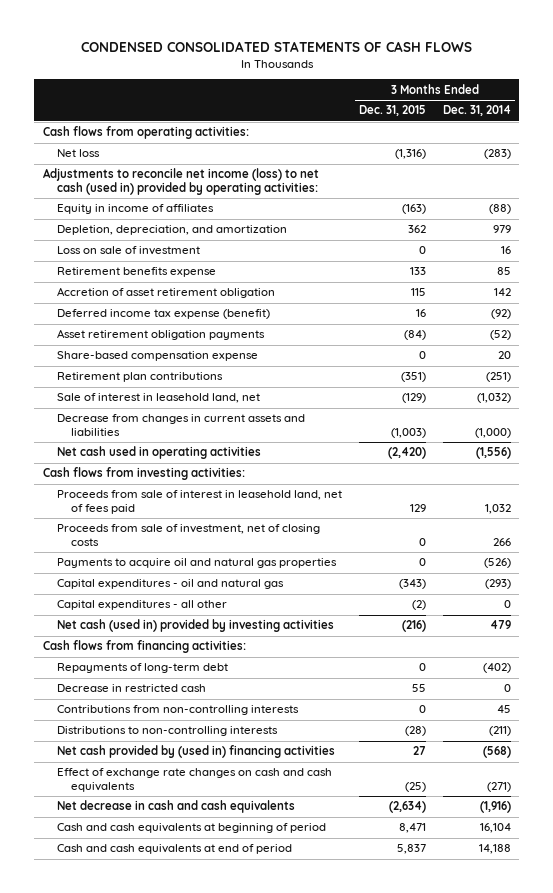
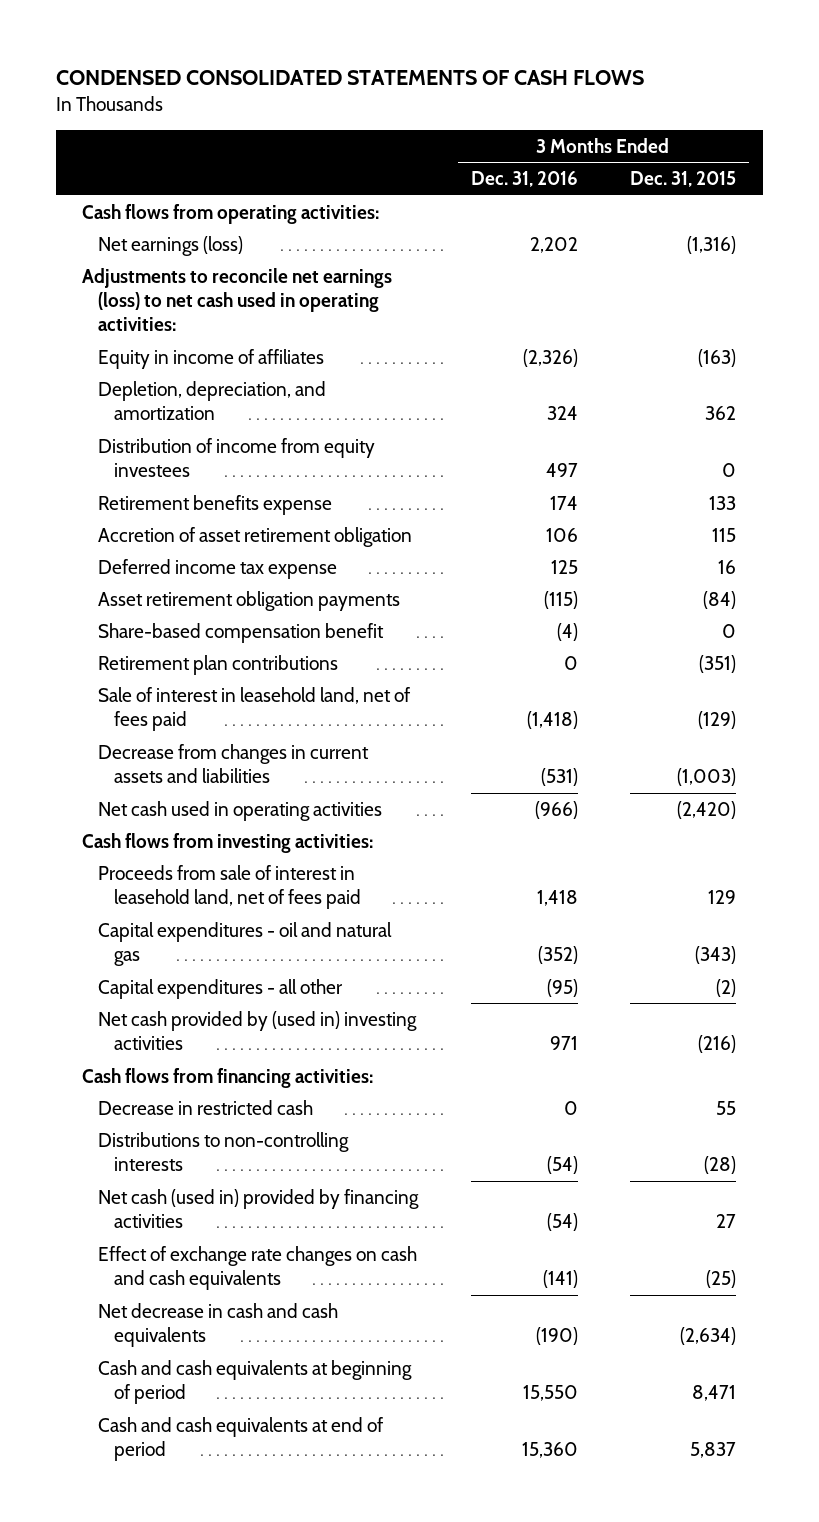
- | 3 Months Ended Dec. 31, 2015 | 3 Months Ended Dec. 31, 2014
+ | 3 Months Ended Dec. 31, 2016 | 3 Months Ended Dec. 31, 2015
- Net loss | (1,316) | (283)
- Adjustments to reconcile net income (loss) to net cash (used in) provided by operating activities:
+ Net earnings (loss) | 2,202 | (1,316)
+ Adjustments to reconcile net earnings (loss) to net cash used in operating activities:
- Loss on sale of investment | 0 | 16
+ Distribution of income from equity investees | 497 | 0
- Deferred income tax expense (benefit) | 16 | (92)
+ Deferred income tax expense | 125 | 16
- Share-based compensation expense | 0 | 20
+ Share-based compensation benefit | (4) | 0
- Sale of interest in leasehold land, net | (129) | (1,032)
+ Sale of interest in leasehold land, net of fees paid | (1,418) | (129)
- Proceeds from sale of investment, net of closing costs | 0 | 266
- Payments to acquire oil and natural gas properties | 0 | (526)
- Net cash (used in) provided by investing activities | (216) | 479
+ Net cash provided by (used in) investing activities | 971 | (216)
- Repayments of long-term debt | 0 | (402)
- Contributions from non-controlling interests | 0 | 45
- Net cash provided by (used in) financing activities | 27 | (568)
+ Net cash (used in) provided by financing activities | (54) | 27

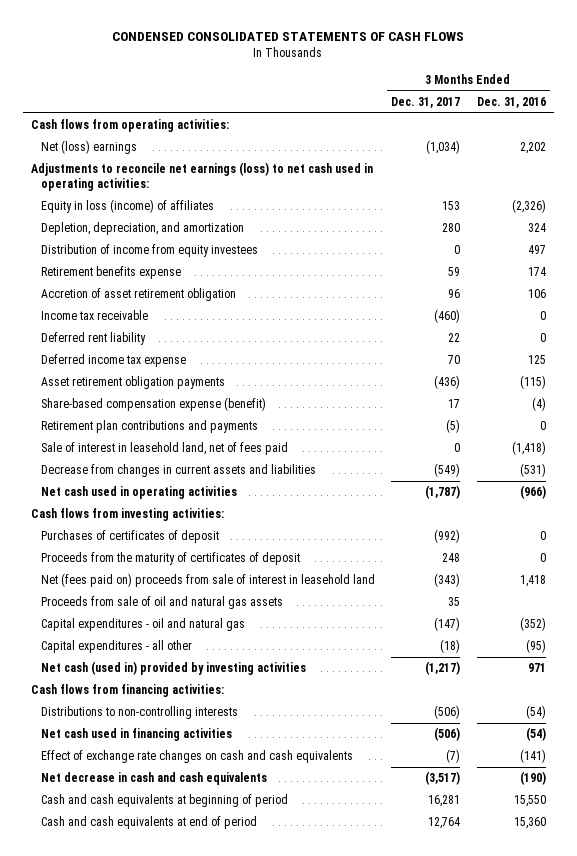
- | 3 Months Ended Dec. 31, 2016 | 3 Months Ended Dec. 31, 2015
+ | 3 Months Ended Dec. 31, 2017 | 3 Months Ended Dec. 31, 2016
- Net earnings (loss) | 2,202 | (1,316)
+ Net (loss) earnings | (1,034) | 2,202
- Equity in income of affiliates | (2,326) | (163)
+ Equity in loss (income) of affiliates | 153 | (2,326)
+ Income tax receivable | (460) | 0
+ Deferred rent liability | 22 | 0
- Share-based compensation benefit | (4) | 0
- Retirement plan contributions | 0 | (351)
+ Share-based compensation expense (benefit) | 17 | (4)
+ Retirement plan contributions and payments | (5) | 0
- Proceeds from sale of interest in leasehold land, net of fees paid | 1,418 | 129
+ Purchases of certificates of deposit | (992) | 0
+ Proceeds from the maturity of certificates of deposit | 248 | 0
+ Net (fees paid on) proceeds from sale of interest in leasehold land | (343) | 1,418
+ Proceeds from sale of oil and natural gas assets | 35 |
- Net cash provided by (used in) investing activities | 971 | (216)
+ Net cash (used in) provided by investing activities | (1,217) | 971
- Decrease in restricted cash | 0 | 55
- Net cash (used in) provided by financing activities | (54) | 27
+ Net cash used in financing activities | (506) | (54)

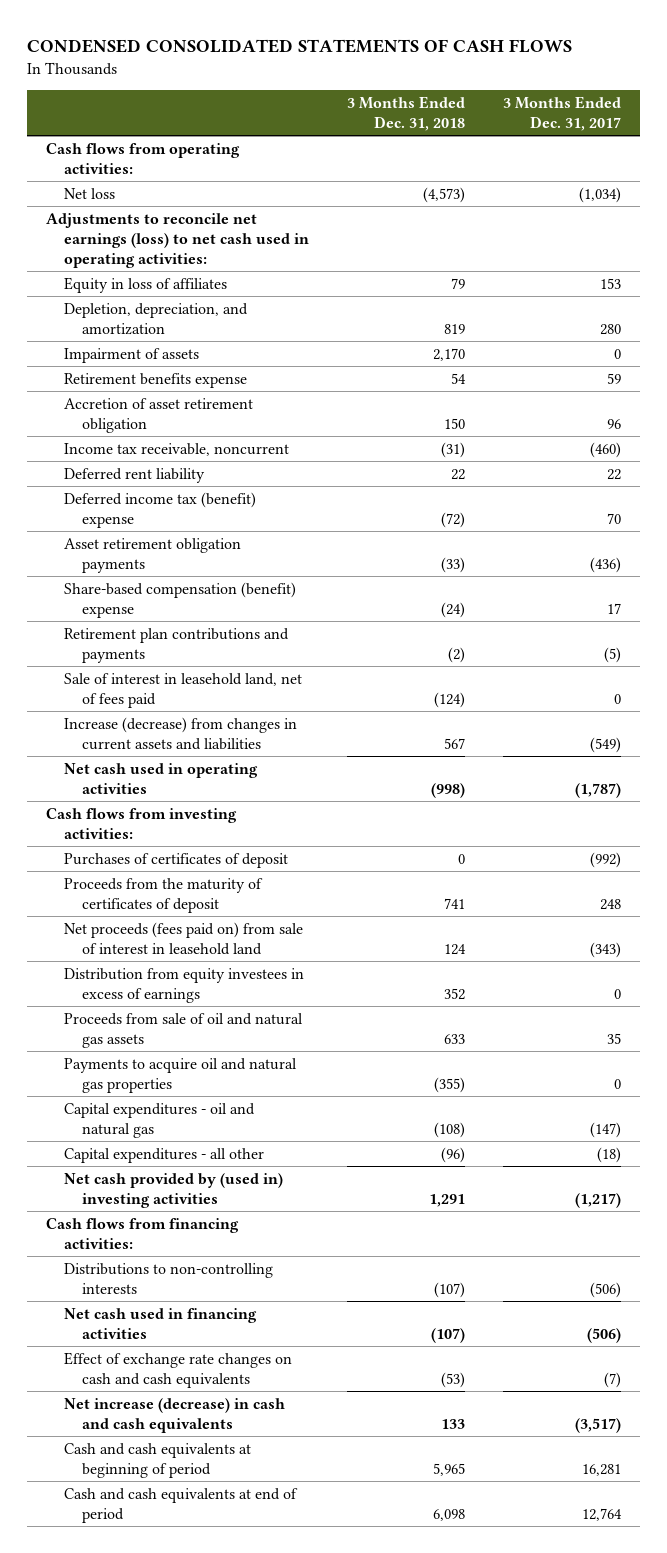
- | 3 Months Ended Dec. 31, 2017 | 3 Months Ended Dec. 31, 2016
+ | 3 Months Ended Dec. 31, 2018 | 3 Months Ended Dec. 31, 2017
- Net (loss) earnings | (1,034) | 2,202
+ Net loss | (4,573) | (1,034)
- Equity in loss (income) of affiliates | 153 | (2,326)
+ Equity in loss of affiliates | 79 | 153
- Distribution of income from equity investees | 0 | 497
+ Impairment of assets | 2,170 | 0
- Income tax receivable | (460) | 0
+ Income tax receivable, noncurrent | (31) | (460)
- Deferred income tax expense | 70 | 125
+ Deferred income tax (benefit) expense | (72) | 70
- Share-based compensation expense (benefit) | 17 | (4)
+ Share-based compensation (benefit) expense | (24) | 17
- Decrease from changes in current assets and liabilities | (549) | (531)
+ Increase (decrease) from changes in current assets and liabilities | 567 | (549)
- Net (fees paid on) proceeds from sale of interest in leasehold land | (343) | 1,418
+ Net proceeds (fees paid on) from sale of interest in leasehold land | 124 | (343)
+ Distribution from equity investees in excess of earnings | 352 | 0
+ Payments to acquire oil and natural gas properties | (355) | 0
- Net cash (used in) provided by investing activities | (1,217) | 971
+ Net cash provided by (used in) investing activities | 1,291 | (1,217)
- Net decrease in cash and cash equivalents | (3,517) | (190)
+ Net increase (decrease) in cash and cash equivalents | 133 | (3,517)

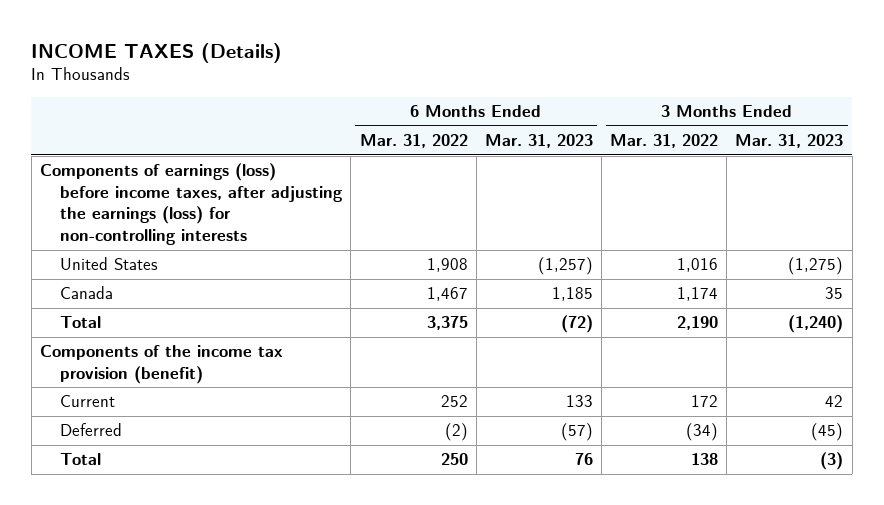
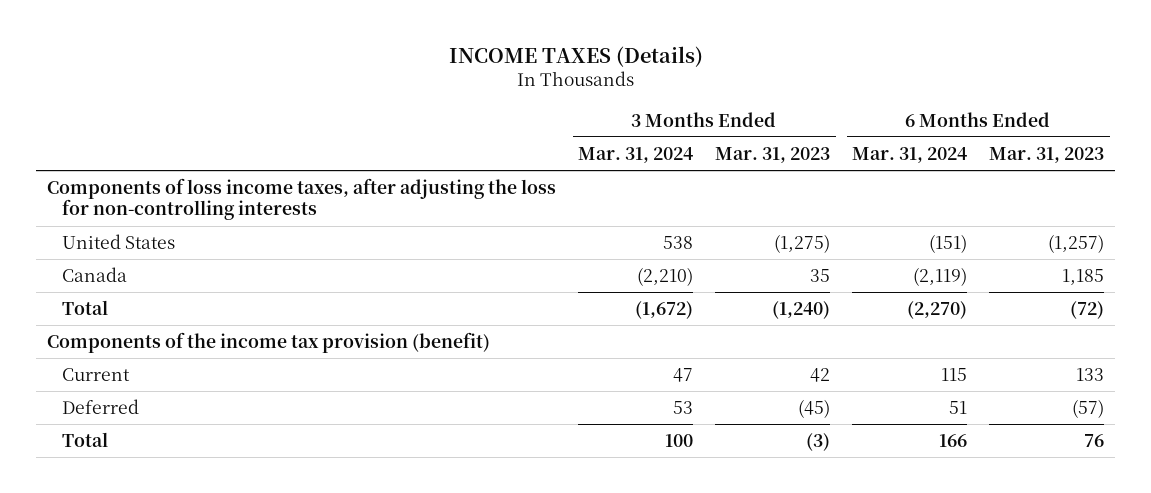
- | 6 Months Ended Mar. 31, 2022 | 6 Months Ended Mar. 31, 2023 | 3 Months Ended Mar. 31, 2022 | 3 Months Ended Mar. 31, 2023
+ | 3 Months Ended Mar. 31, 2024 | 3 Months Ended Mar. 31, 2023 | 6 Months Ended Mar. 31, 2024 | 6 Months Ended Mar. 31, 2023
- Components of earnings (loss) before income taxes, after adjusting the earnings (loss) for non-controlling interests
+ Components of loss income taxes, after adjusting the loss for non-controlling interests

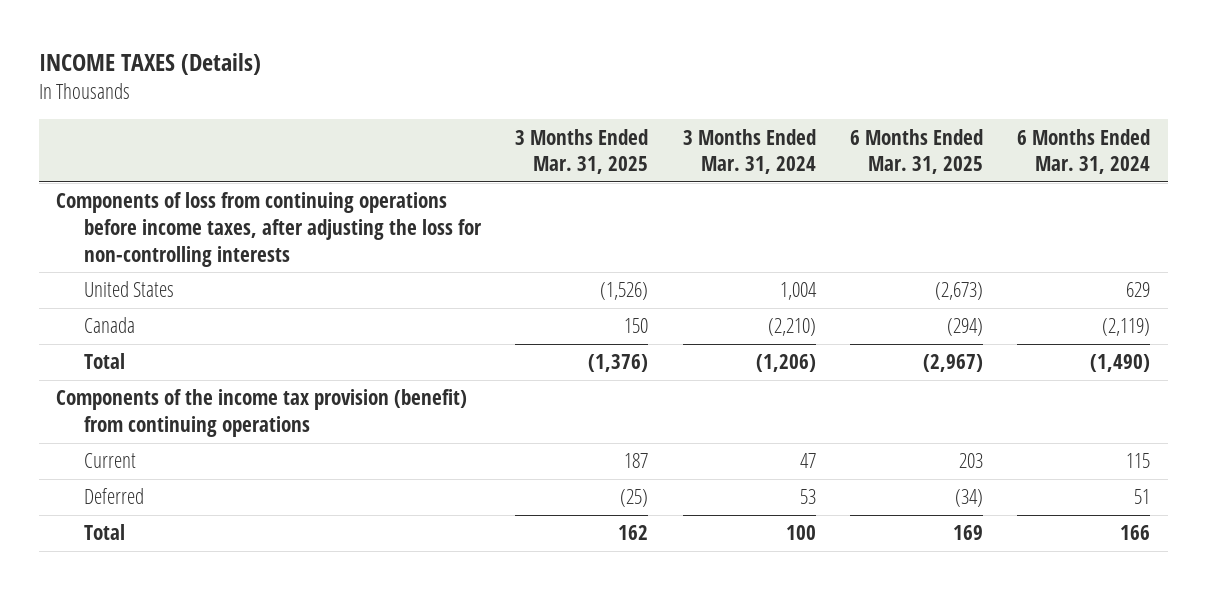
- | 3 Months Ended Mar. 31, 2024 | 3 Months Ended Mar. 31, 2023 | 6 Months Ended Mar. 31, 2024 | 6 Months Ended Mar. 31, 2023
+ | 3 Months Ended Mar. 31, 2025 | 3 Months Ended Mar. 31, 2024 | 6 Months Ended Mar. 31, 2025 | 6 Months Ended Mar. 31, 2024
- Components of loss income taxes, after adjusting the loss for non-controlling interests
- United States | 538 | (1,275) | (151) | (1,257)
+ Components of loss from continuing operations before income taxes, after adjusting the loss for non-controlling interests
+ United States | (1,526) | 1,004 | (2,673) | 629
- Total | (1,672) | (1,240) | (2,270) | (72)
- Components of the income tax provision (benefit)
+ Total | (1,376) | (1,206) | (2,967) | (1,490)
+ Components of the income tax provision (benefit) from continuing operations

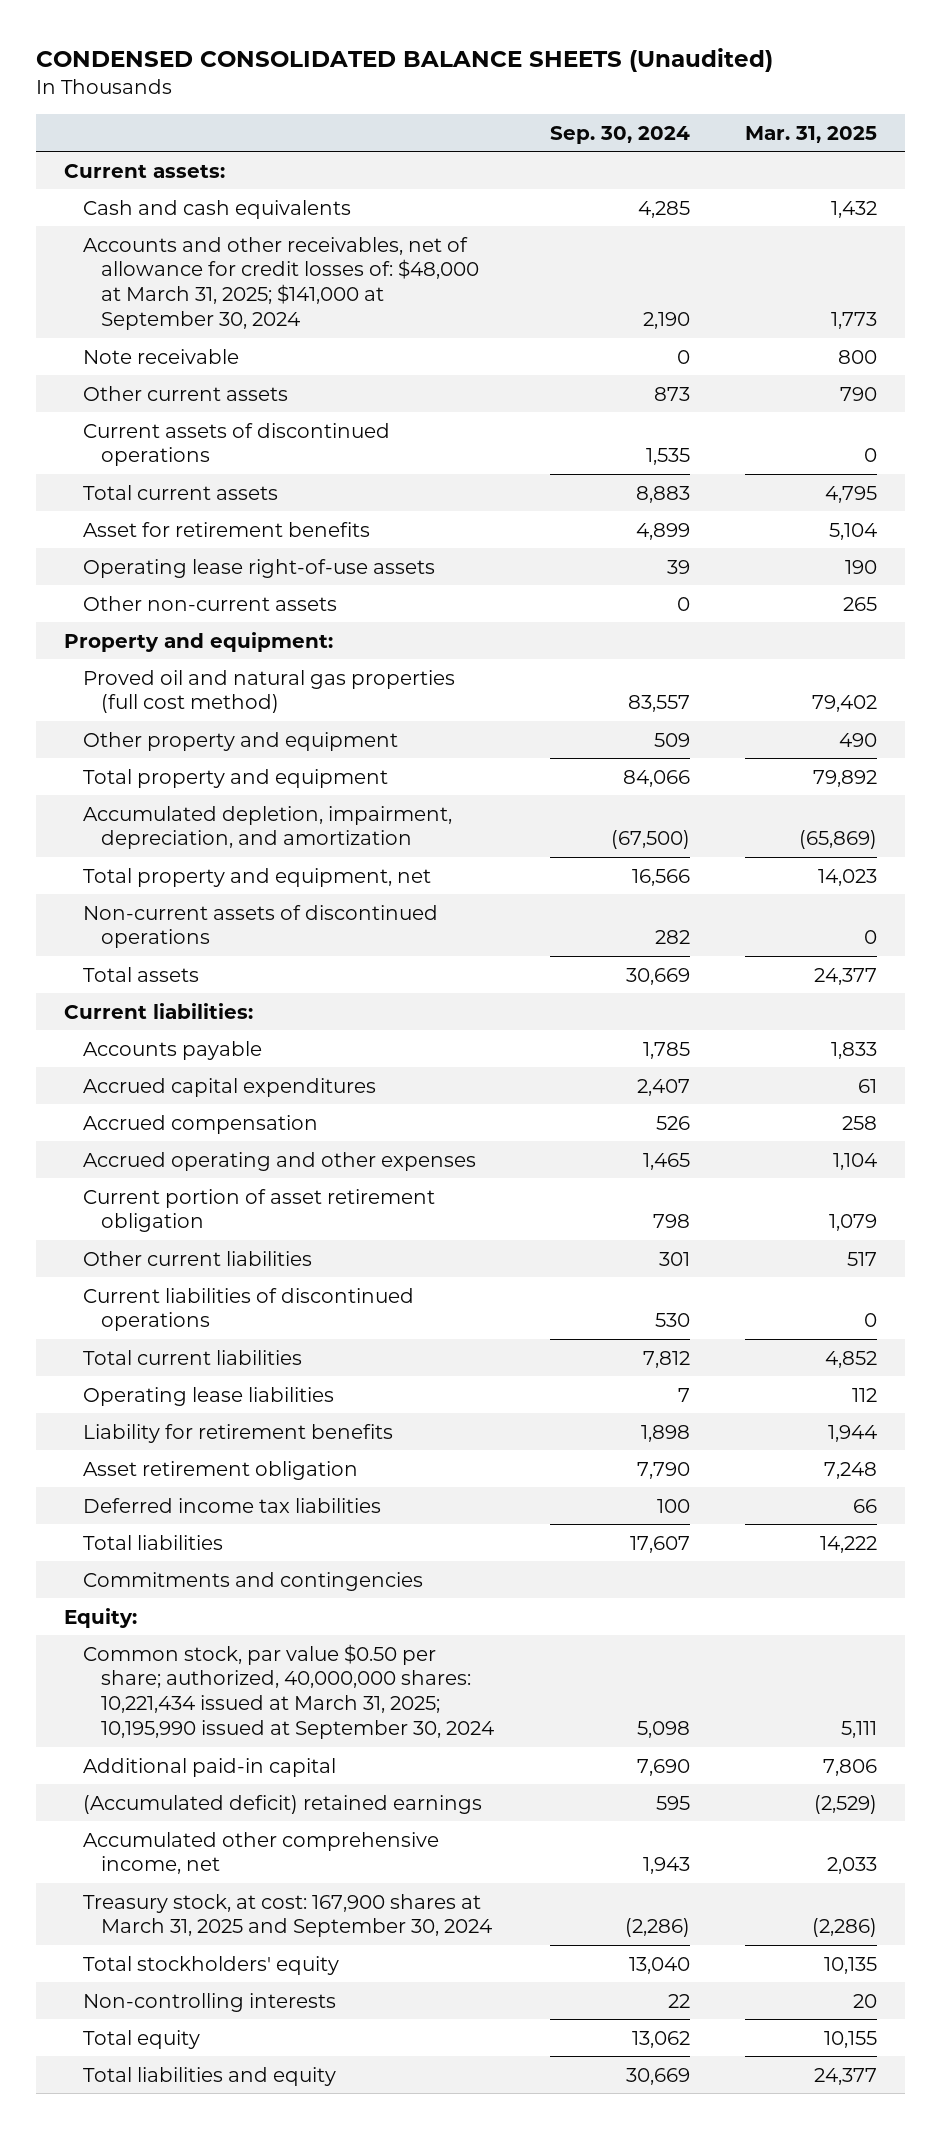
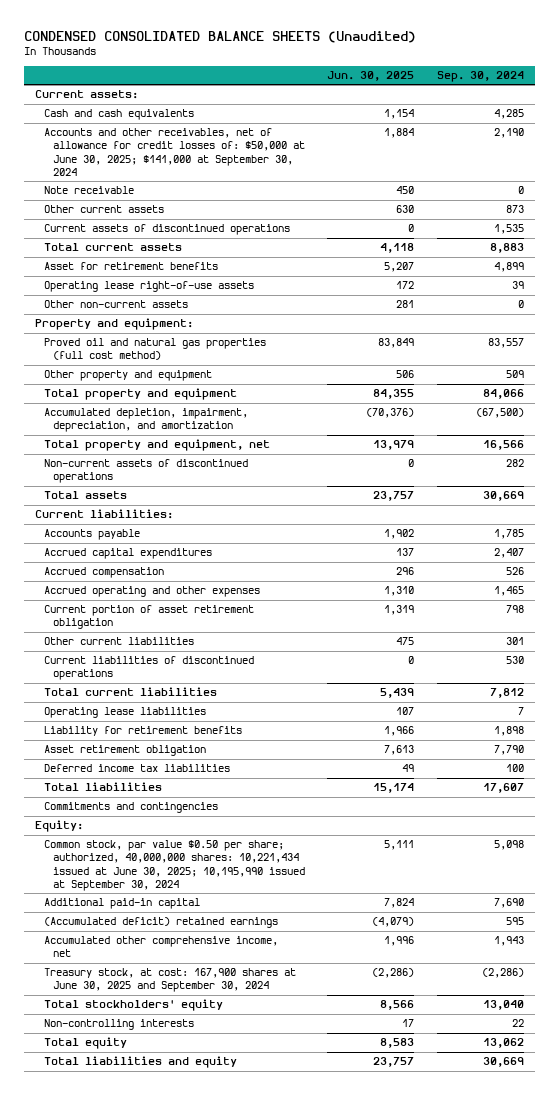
- | Sep. 30, 2024 | Mar. 31, 2025
+ | Jun. 30, 2025 | Sep. 30, 2024
- Accounts and other receivables, net of allowance for credit losses of: $48,000 at March 31, 2025; $141,000 at September 30, 2024 | 2,190 | 1,773
+ Accounts and other receivables, net of allowance for credit losses of: $50,000 at June 30, 2025; $141,000 at September 30, 2024 | 1,884 | 2,190
- Common stock, par value $0.50 per share; authorized, 40,000,000 shares: 10,221,434 issued at March 31, 2025; 10,195,990 issued at September 30, 2024 | 5,098 | 5,111
+ Common stock, par value $0.50 per share; authorized, 40,000,000 shares: 10,221,434 issued at June 30, 2025; 10,195,990 issued at September 30, 2024 | 5,111 | 5,098
- Treasury stock, at cost: 167,900 shares at March 31, 2025 and September 30, 2024 | (2,286) | (2,286)
+ Treasury stock, at cost: 167,900 shares at June 30, 2025 and September 30, 2024 | (2,286) | (2,286)

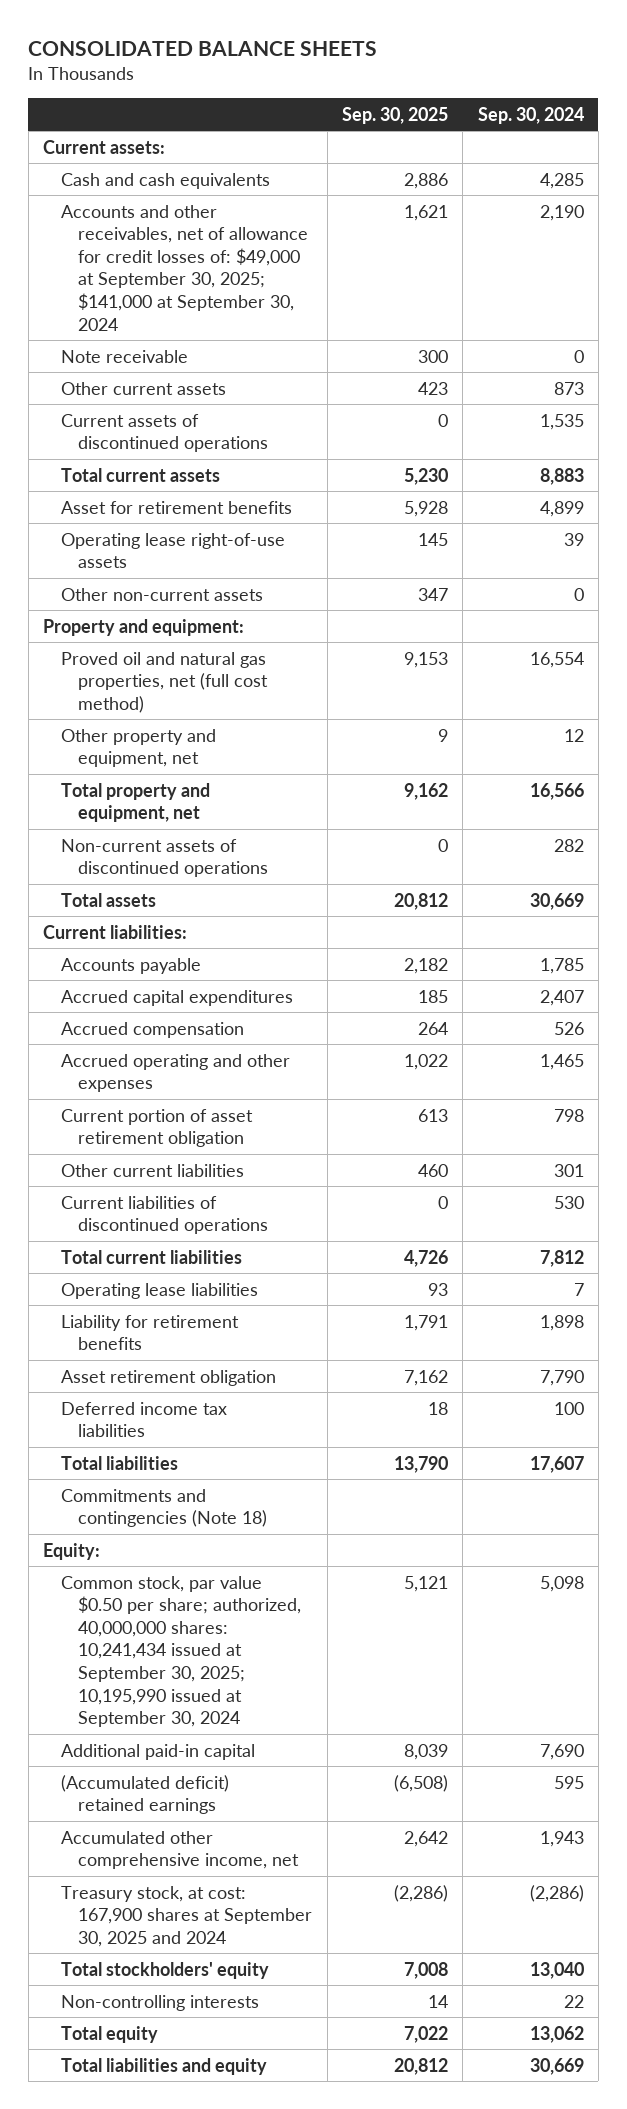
- CONDENSED CONSOLIDATED BALANCE SHEETS (Unaudited)
+ CONSOLIDATED BALANCE SHEETS
- | Jun. 30, 2025 | Sep. 30, 2024
+ | Sep. 30, 2025 | Sep. 30, 2024
- Accounts and other receivables, net of allowance for credit losses of: $50,000 at June 30, 2025; $141,000 at September 30, 2024 | 1,884 | 2,190
+ Accounts and other receivables, net of allowance for credit losses of: $49,000 at September 30, 2025; $141,000 at September 30, 2024 | 1,621 | 2,190
- Proved oil and natural gas properties (full cost method) | 83,849 | 83,557
- Other property and equipment | 506 | 509
- Total property and equipment | 84,355 | 84,066
- Accumulated depletion, impairment, depreciation, and amortization | (70,376) | (67,500)
+ Proved oil and natural gas properties, net (full cost method) | 9,153 | 16,554
+ Other property and equipment, net | 9 | 12
- Commitments and contingencies
+ Commitments and contingencies (Note 18)
- Common stock, par value $0.50 per share; authorized, 40,000,000 shares: 10,221,434 issued at June 30, 2025; 10,195,990 issued at September 30, 2024 | 5,111 | 5,098
+ Common stock, par value $0.50 per share; authorized, 40,000,000 shares: 10,241,434 issued at September 30, 2025; 10,195,990 issued at September 30, 2024 | 5,121 | 5,098
- Treasury stock, at cost: 167,900 shares at June 30, 2025 and September 30, 2024 | (2,286) | (2,286)
+ Treasury stock, at cost: 167,900 shares at September 30, 2025 and 2024 | (2,286) | (2,286)

